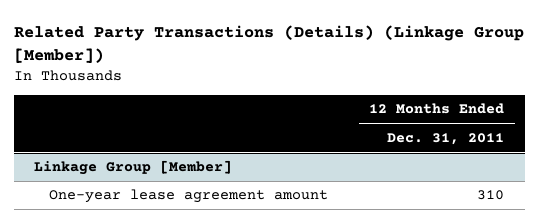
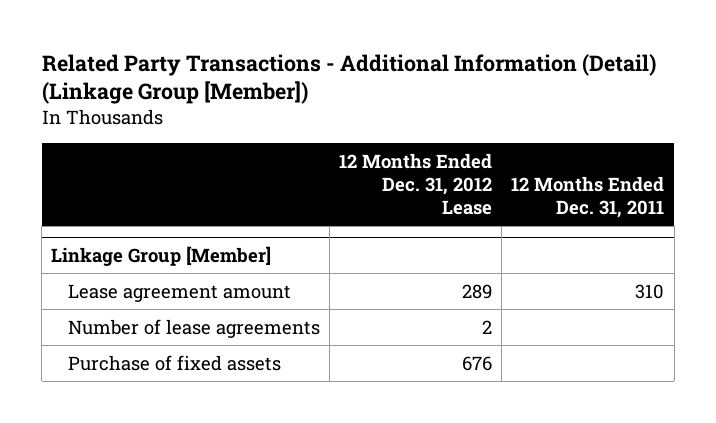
- Related Party Transactions (Details) (Linkage Group [Member])
+ Related Party Transactions - Additional Information (Detail) (Linkage Group [Member])
- | 12 Months Ended Dec. 31, 2011
+ | 12 Months Ended Dec. 31, 2012 Lease | 12 Months Ended Dec. 31, 2011
@ Linkage Group [Member]
- One-year lease agreement amount | 310
+ Lease agreement amount | 289 | 310
+ Number of lease agreements | 2 |
+ Purchase of fixed assets | 676 |

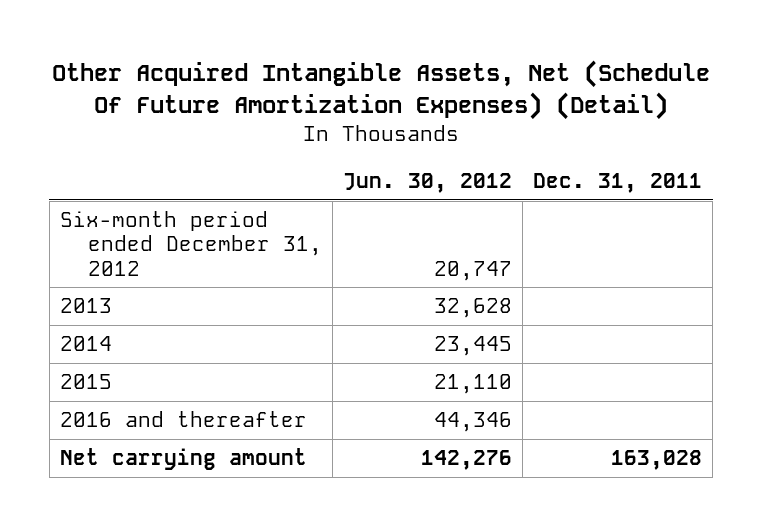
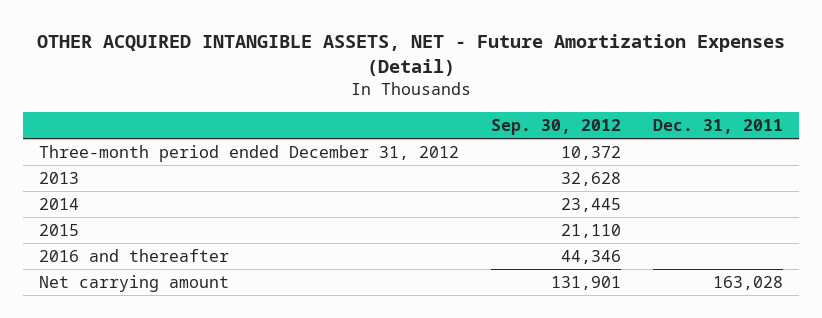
- Other Acquired Intangible Assets, Net (Schedule Of Future Amortization Expenses) (Detail)
+ OTHER ACQUIRED INTANGIBLE ASSETS, NET - Future Amortization Expenses (Detail)
- | Jun. 30, 2012 | Dec. 31, 2011
+ | Sep. 30, 2012 | Dec. 31, 2011
- Six-month period ended December 31, 2012 | 20,747 |
+ Three-month period ended December 31, 2012 | 10,372 |

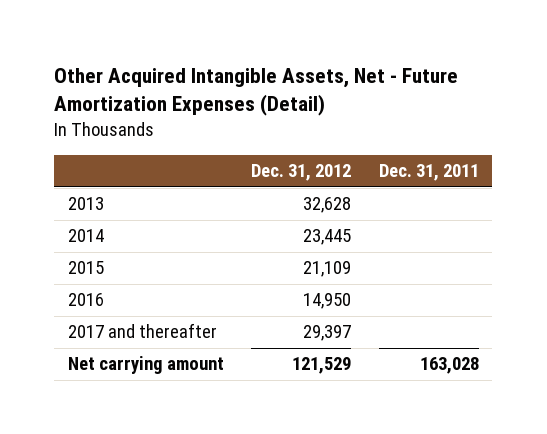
- OTHER ACQUIRED INTANGIBLE ASSETS, NET - Future Amortization Expenses (Detail)
+ Other Acquired Intangible Assets, Net - Future Amortization Expenses (Detail)
- | Sep. 30, 2012 | Dec. 31, 2011
+ | Dec. 31, 2012 | Dec. 31, 2011
- Three-month period ended December 31, 2012 | 10,372 |
- 2016 and thereafter | 44,346 |
+ 2016 | 14,950 |
+ 2017 and thereafter | 29,397 |

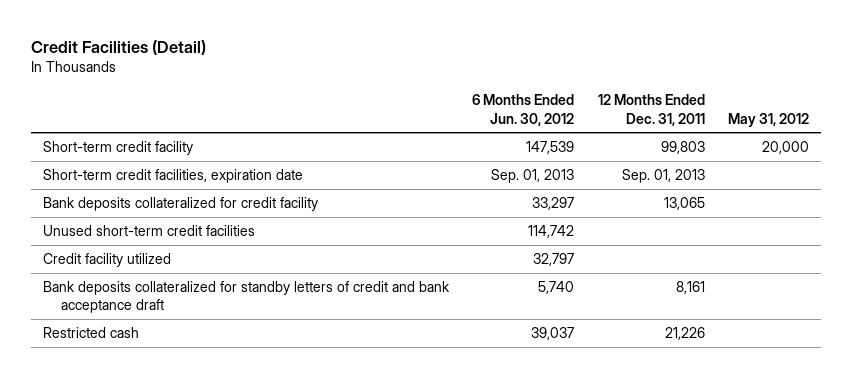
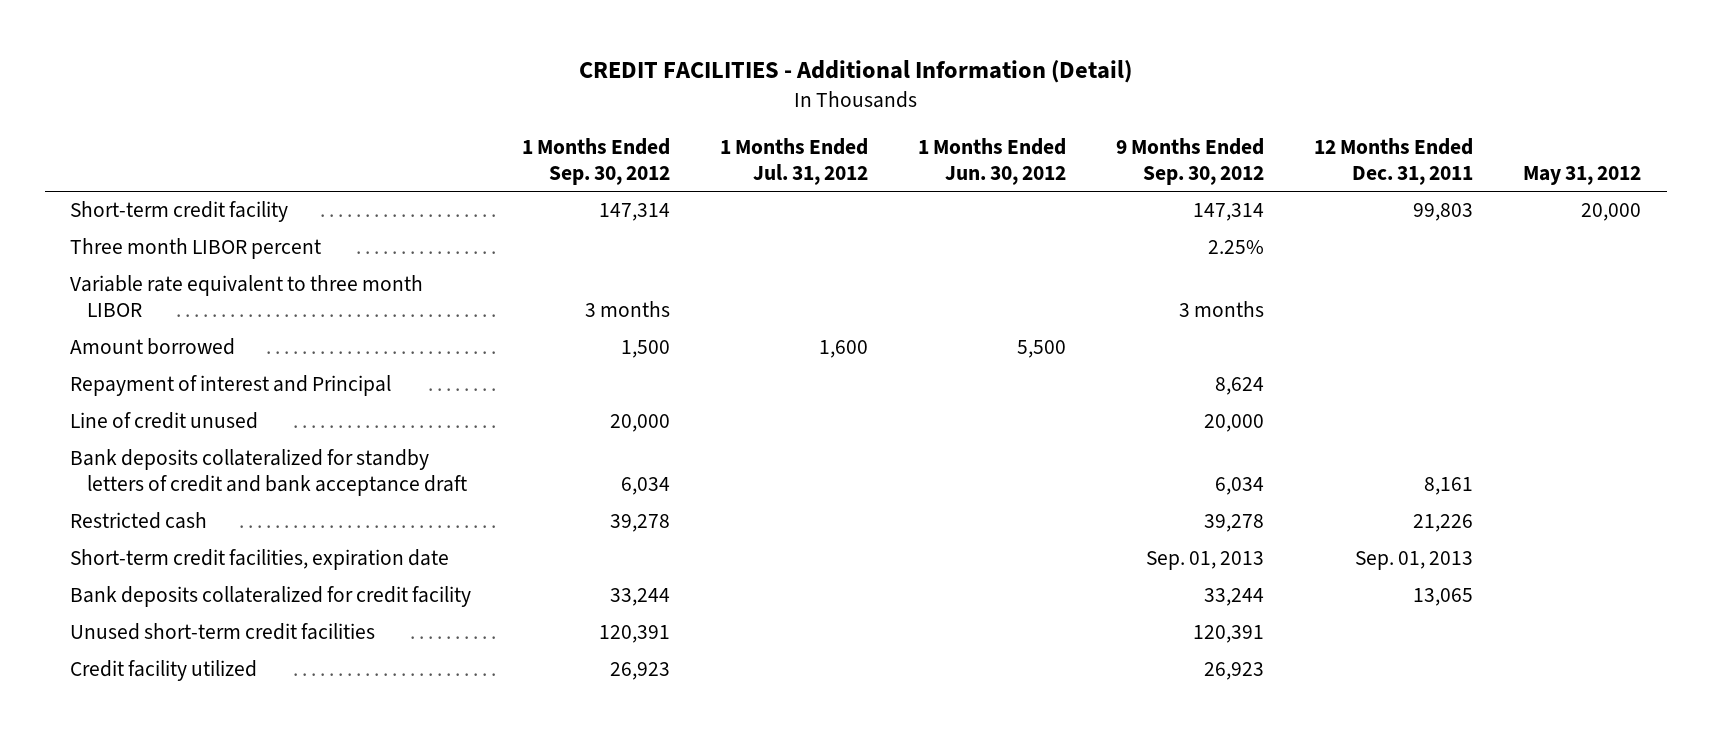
- Credit Facilities (Detail)
+ CREDIT FACILITIES - Additional Information (Detail)
- | 6 Months Ended Jun. 30, 2012 | 12 Months Ended Dec. 31, 2011 | May 31, 2012
+ | 1 Months Ended Sep. 30, 2012 | 1 Months Ended Jul. 31, 2012 | 1 Months Ended Jun. 30, 2012 | 9 Months Ended Sep. 30, 2012 | 12 Months Ended Dec. 31, 2011 | May 31, 2012
+ Three month LIBOR percent | | | | 2.25% | |
+ Variable rate equivalent to three month LIBOR | 3 months | | | 3 months | |
+ Amount borrowed | 1,500 | 1,600 | 5,500 | | |
+ Repayment of interest and Principal | | | | 8,624 | |
+ Line of credit unused | 20,000 | | | 20,000 | |
moved up: Bank deposits collateralized for standby letters of credit and bank acceptance draft | 6,034 | | | 6,034 | 8,161 |
moved up: Restricted cash | 39,278 | | | 39,278 | 21,226 |

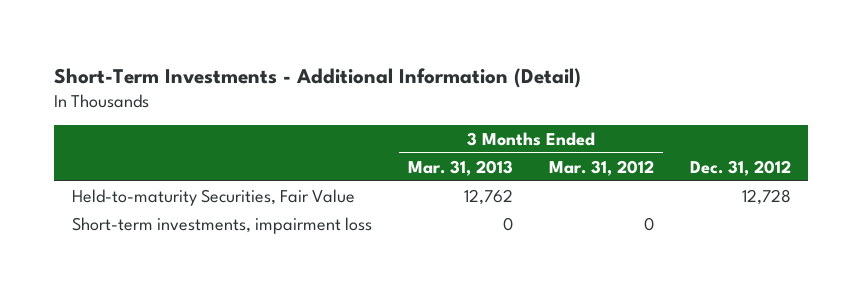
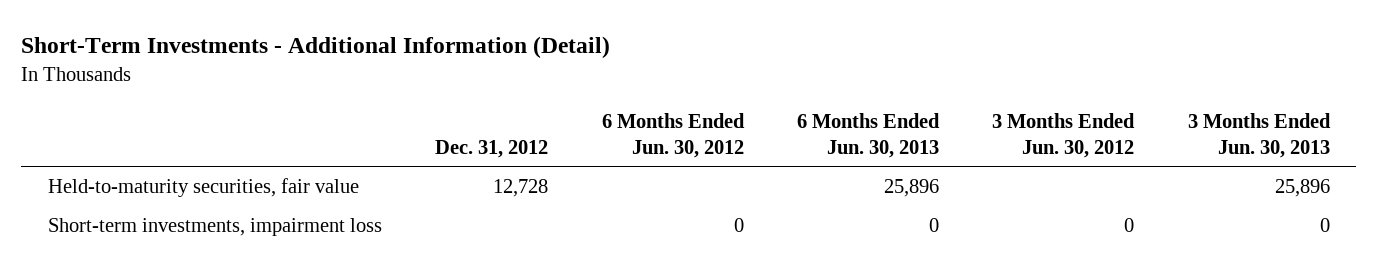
- | 3 Months Ended Mar. 31, 2013 | 3 Months Ended Mar. 31, 2012 | Dec. 31, 2012
+ | Dec. 31, 2012 | 6 Months Ended Jun. 30, 2012 | 6 Months Ended Jun. 30, 2013 | 3 Months Ended Jun. 30, 2012 | 3 Months Ended Jun. 30, 2013
- Held-to-maturity Securities, Fair Value | 12,762 | | 12,728
+ Held-to-maturity securities, fair value | 12,728 | | 25,896 | | 25,896

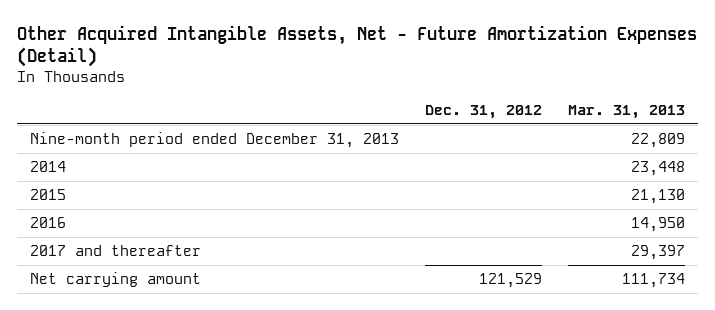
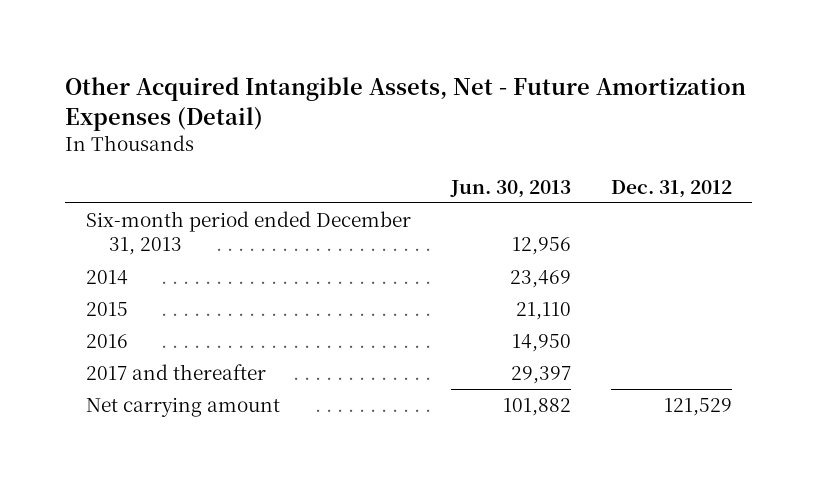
- | Dec. 31, 2012 | Mar. 31, 2013
+ | Jun. 30, 2013 | Dec. 31, 2012
- Nine-month period ended December 31, 2013 | | 22,809
+ Six-month period ended December 31, 2013 | 12,956 |

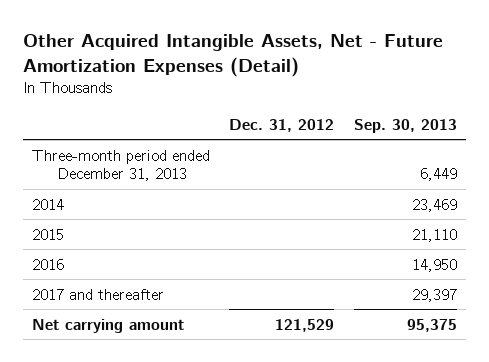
- | Jun. 30, 2013 | Dec. 31, 2012
+ | Dec. 31, 2012 | Sep. 30, 2013
- Six-month period ended December 31, 2013 | 12,956 |
+ Three-month period ended December 31, 2013 | | 6,449

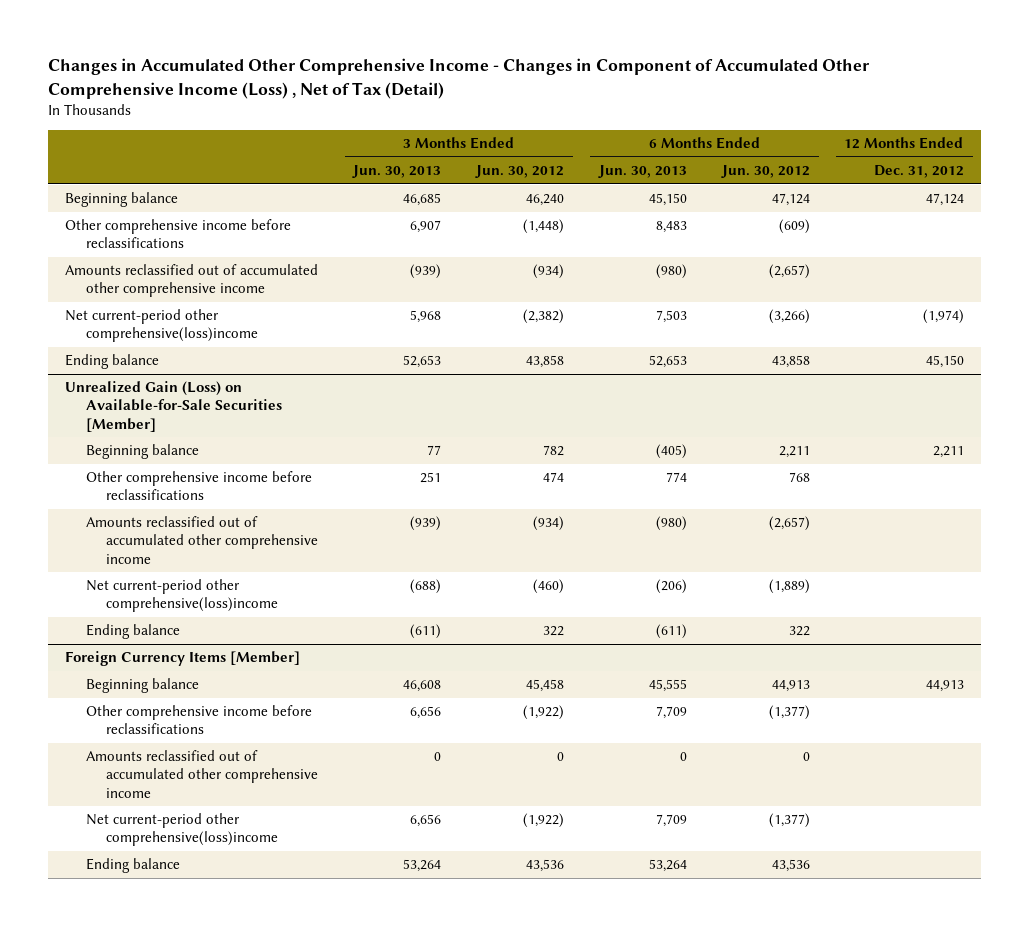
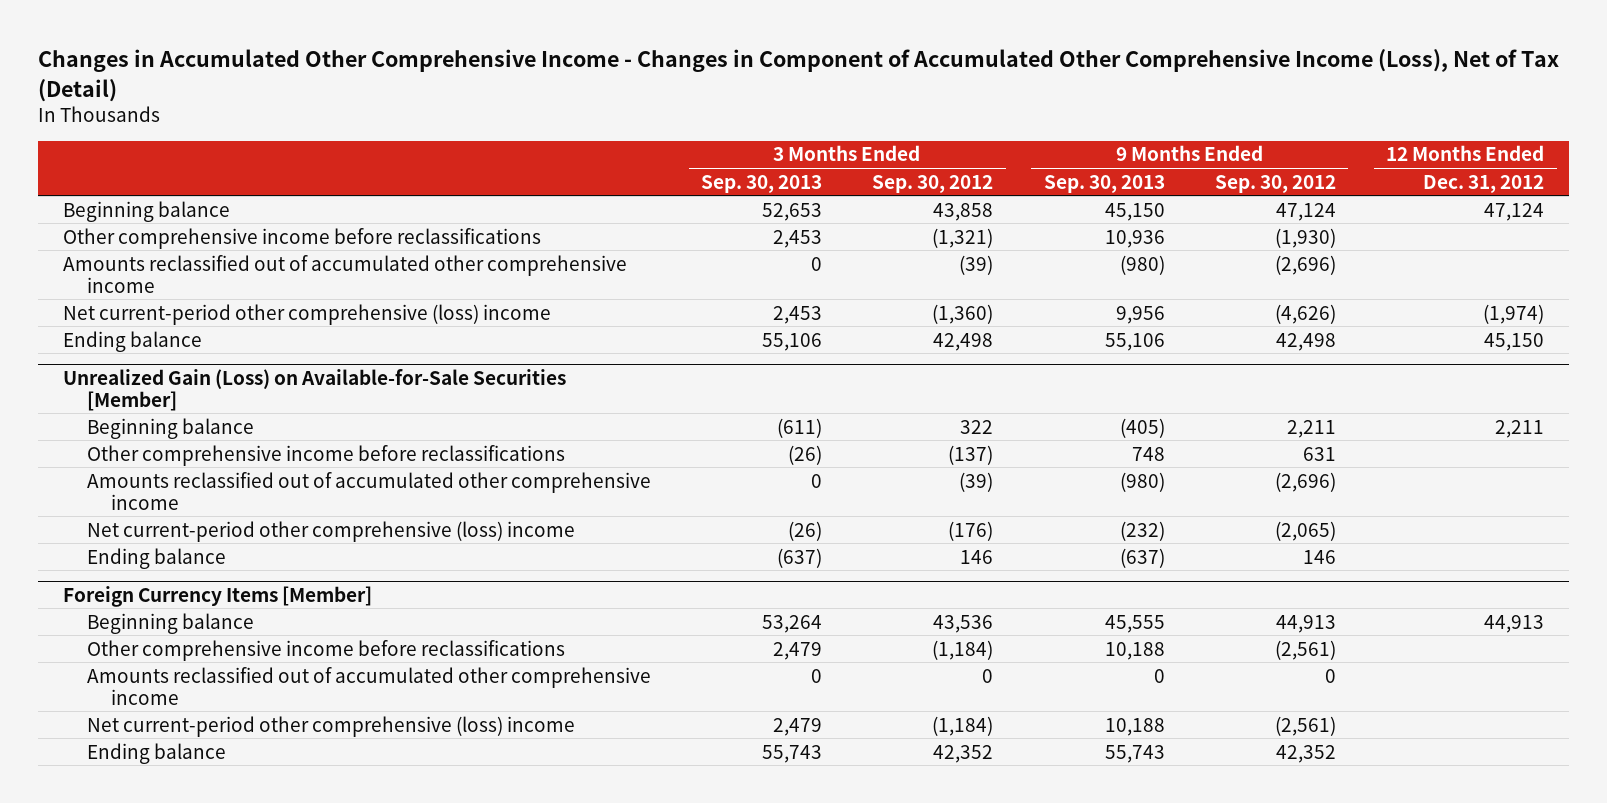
- Changes in Accumulated Other Comprehensive Income - Changes in Component of Accumulated Other Comprehensive Income (Loss) , Net of Tax (Detail)
+ Changes in Accumulated Other Comprehensive Income - Changes in Component of Accumulated Other Comprehensive Income (Loss), Net of Tax (Detail)
- | 3 Months Ended Jun. 30, 2013 | 3 Months Ended Jun. 30, 2012 | 6 Months Ended Jun. 30, 2013 | 6 Months Ended Jun. 30, 2012 | 12 Months Ended Dec. 31, 2012
+ | 3 Months Ended Sep. 30, 2013 | 3 Months Ended Sep. 30, 2012 | 9 Months Ended Sep. 30, 2013 | 9 Months Ended Sep. 30, 2012 | 12 Months Ended Dec. 31, 2012
- Net current-period other comprehensive(loss)income | 5,968 | (2,382) | 7,503 | (3,266) | (1,974)
+ Net current-period other comprehensive (loss) income | 2,453 | (1,360) | 9,956 | (4,626) | (1,974)
@ Unrealized Gain (Loss) on Available-for-Sale Securities [Member]
- Net current-period other comprehensive(loss)income | (688) | (460) | (206) | (1,889) |
+ Net current-period other comprehensive (loss) income | (26) | (176) | (232) | (2,065) |
@ Foreign Currency Items [Member]
- Net current-period other comprehensive(loss)income | 6,656 | (1,922) | 7,709 | (1,377) |
+ Net current-period other comprehensive (loss) income | 2,479 | (1,184) | 10,188 | (2,561) |

